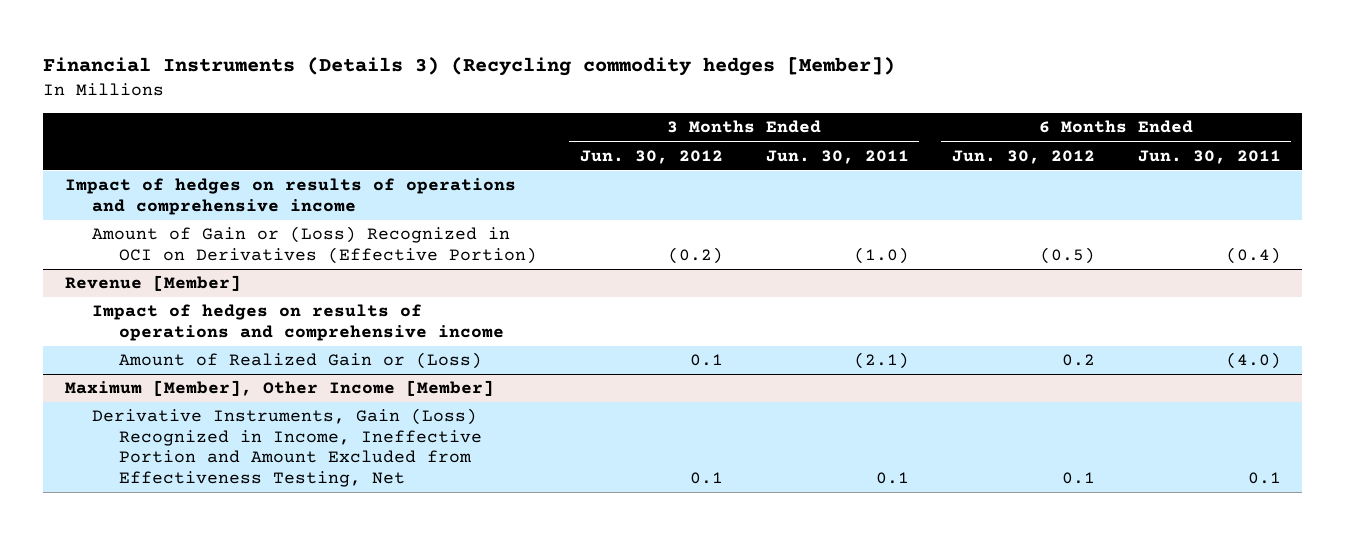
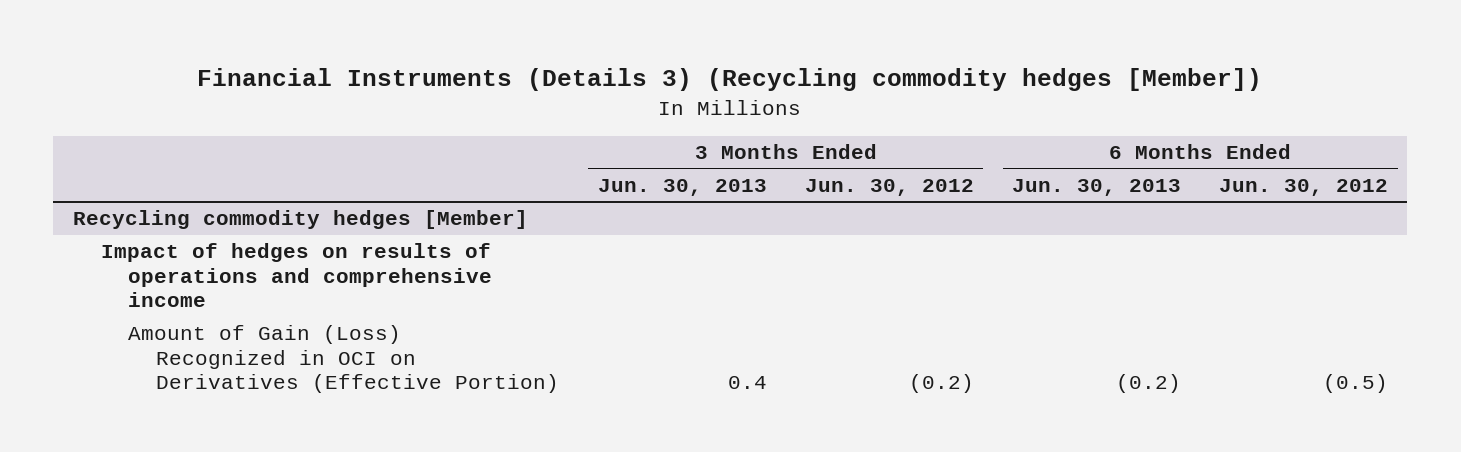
- | 3 Months Ended Jun. 30, 2012 | 3 Months Ended Jun. 30, 2011 | 6 Months Ended Jun. 30, 2012 | 6 Months Ended Jun. 30, 2011
+ | 3 Months Ended Jun. 30, 2013 | 3 Months Ended Jun. 30, 2012 | 6 Months Ended Jun. 30, 2013 | 6 Months Ended Jun. 30, 2012
- Impact of hedges on results of operations and comprehensive income
- Amount of Gain or (Loss) Recognized in OCI on Derivatives (Effective Portion) | (0.2) | (1.0) | (0.5) | (0.4)
- Revenue [Member]
+ Recycling commodity hedges [Member]
- Amount of Realized Gain or (Loss) | 0.1 | (2.1) | 0.2 | (4.0)
- Maximum [Member], Other Income [Member]
- Derivative Instruments, Gain (Loss) Recognized in Income, Ineffective Portion and Amount Excluded from Effectiveness Testing, Net | 0.1 | 0.1 | 0.1 | 0.1
+ Amount of Gain (Loss) Recognized in OCI on Derivatives (Effective Portion) | 0.4 | (0.2) | (0.2) | (0.5)

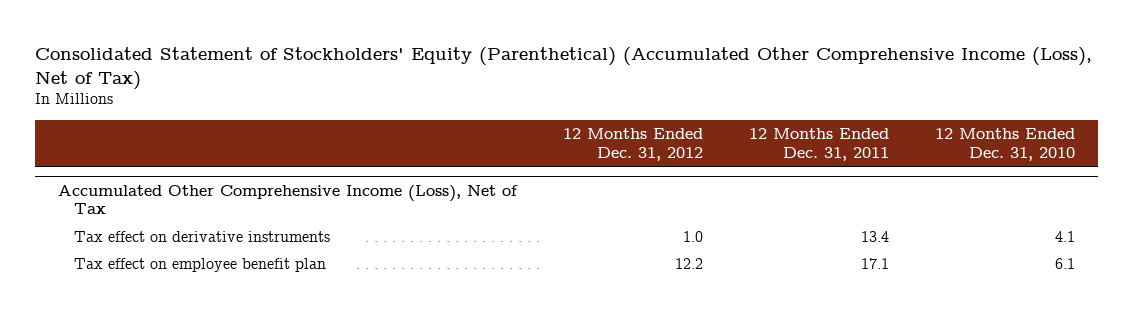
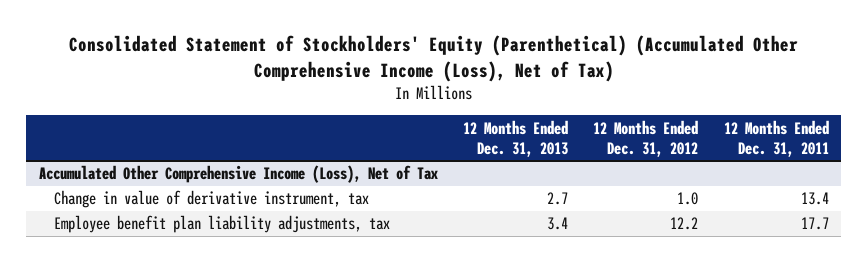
- | 12 Months Ended Dec. 31, 2012 | 12 Months Ended Dec. 31, 2011 | 12 Months Ended Dec. 31, 2010
+ | 12 Months Ended Dec. 31, 2013 | 12 Months Ended Dec. 31, 2012 | 12 Months Ended Dec. 31, 2011
@ Accumulated Other Comprehensive Income (Loss), Net of Tax
- Tax effect on derivative instruments | 1.0 | 13.4 | 4.1
- Tax effect on employee benefit plan | 12.2 | 17.1 | 6.1
+ Change in value of derivative instrument, tax | 2.7 | 1.0 | 13.4
+ Employee benefit plan liability adjustments, tax | 3.4 | 12.2 | 17.7

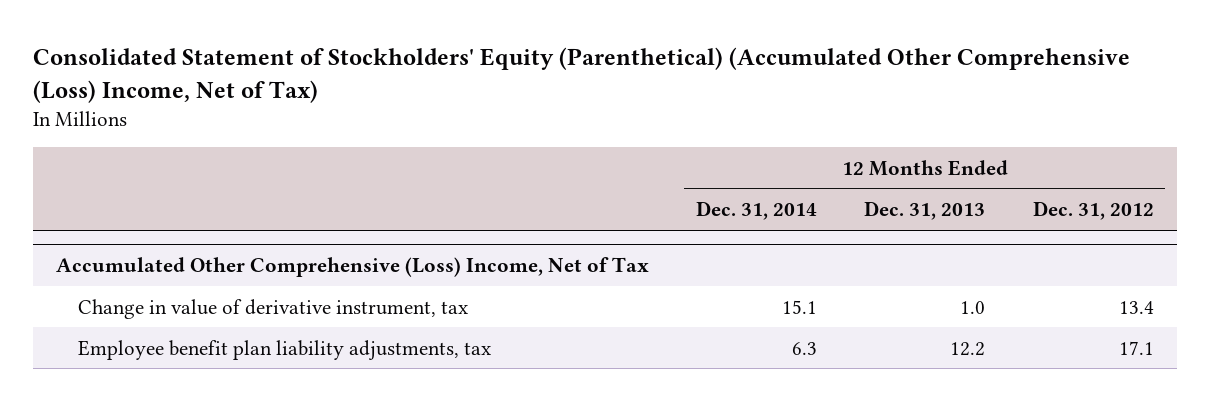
- Consolidated Statement of Stockholders' Equity (Parenthetical) (Accumulated Other Comprehensive Income (Loss), Net of Tax)
+ Consolidated Statement of Stockholders' Equity (Parenthetical) (Accumulated Other Comprehensive (Loss) Income, Net of Tax)
- | 12 Months Ended Dec. 31, 2013 | 12 Months Ended Dec. 31, 2012 | 12 Months Ended Dec. 31, 2011
+ | 12 Months Ended Dec. 31, 2014 | 12 Months Ended Dec. 31, 2013 | 12 Months Ended Dec. 31, 2012
- Accumulated Other Comprehensive Income (Loss), Net of Tax
- Change in value of derivative instrument, tax | 2.7 | 1.0 | 13.4
- Employee benefit plan liability adjustments, tax | 3.4 | 12.2 | 17.7
+ Accumulated Other Comprehensive (Loss) Income, Net of Tax
+ Change in value of derivative instrument, tax | 15.1 | 1.0 | 13.4
+ Employee benefit plan liability adjustments, tax | 6.3 | 12.2 | 17.1

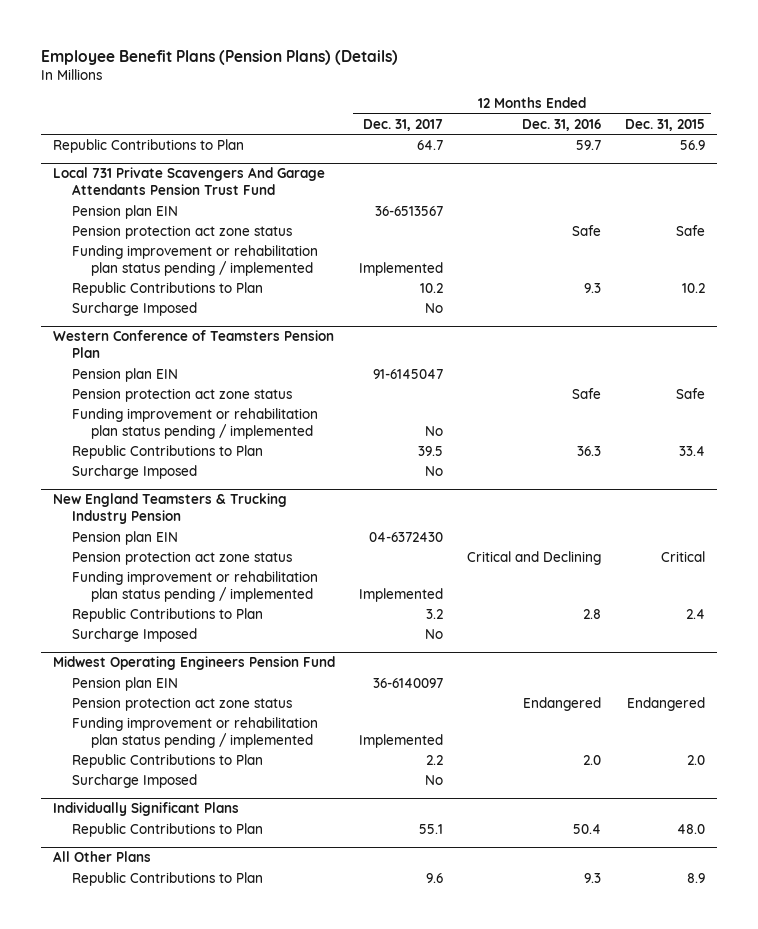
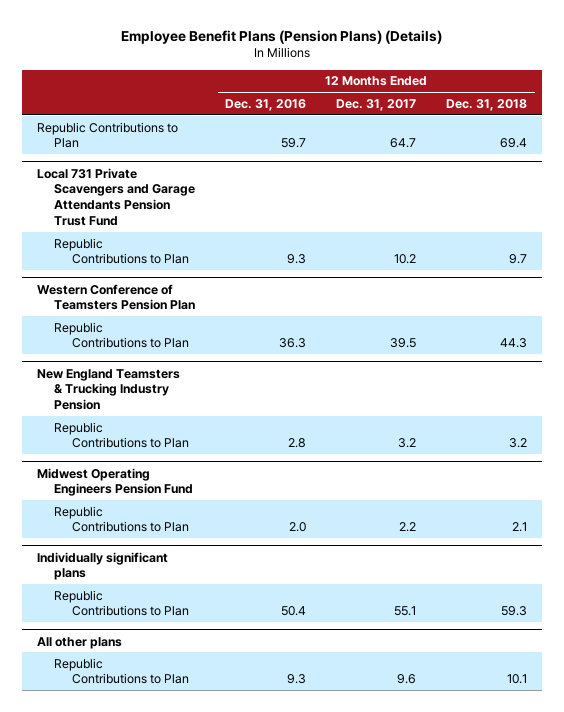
- | 12 Months Ended Dec. 31, 2017 | 12 Months Ended Dec. 31, 2016 | 12 Months Ended Dec. 31, 2015
+ | 12 Months Ended Dec. 31, 2016 | 12 Months Ended Dec. 31, 2017 | 12 Months Ended Dec. 31, 2018
- Local 731 Private Scavengers And Garage Attendants Pension Trust Fund
- Pension plan EIN | 36-6513567 | |
- Pension protection act zone status | | Safe | Safe
- Funding improvement or rehabilitation plan status pending / implemented | Implemented | |
+ Local 731 Private Scavengers and Garage Attendants Pension Trust Fund
- Surcharge Imposed | No | |
@ Western Conference of Teamsters Pension Plan
- Pension plan EIN | 91-6145047 | |
- Pension protection act zone status | | Safe | Safe
- Funding improvement or rehabilitation plan status pending / implemented | No | |
- Surcharge Imposed | No | |
@ New England Teamsters & Trucking Industry Pension
- Pension plan EIN | 04-6372430 | |
- Pension protection act zone status | | Critical and Declining | Critical
- Funding improvement or rehabilitation plan status pending / implemented | Implemented | |
- Surcharge Imposed | No | |
@ Midwest Operating Engineers Pension Fund
- Pension plan EIN | 36-6140097 | |
- Pension protection act zone status | | Endangered | Endangered
- Funding improvement or rehabilitation plan status pending / implemented | Implemented | |
- Surcharge Imposed | No | |
- Individually Significant Plans
+ Individually significant plans
- All Other Plans
+ All other plans

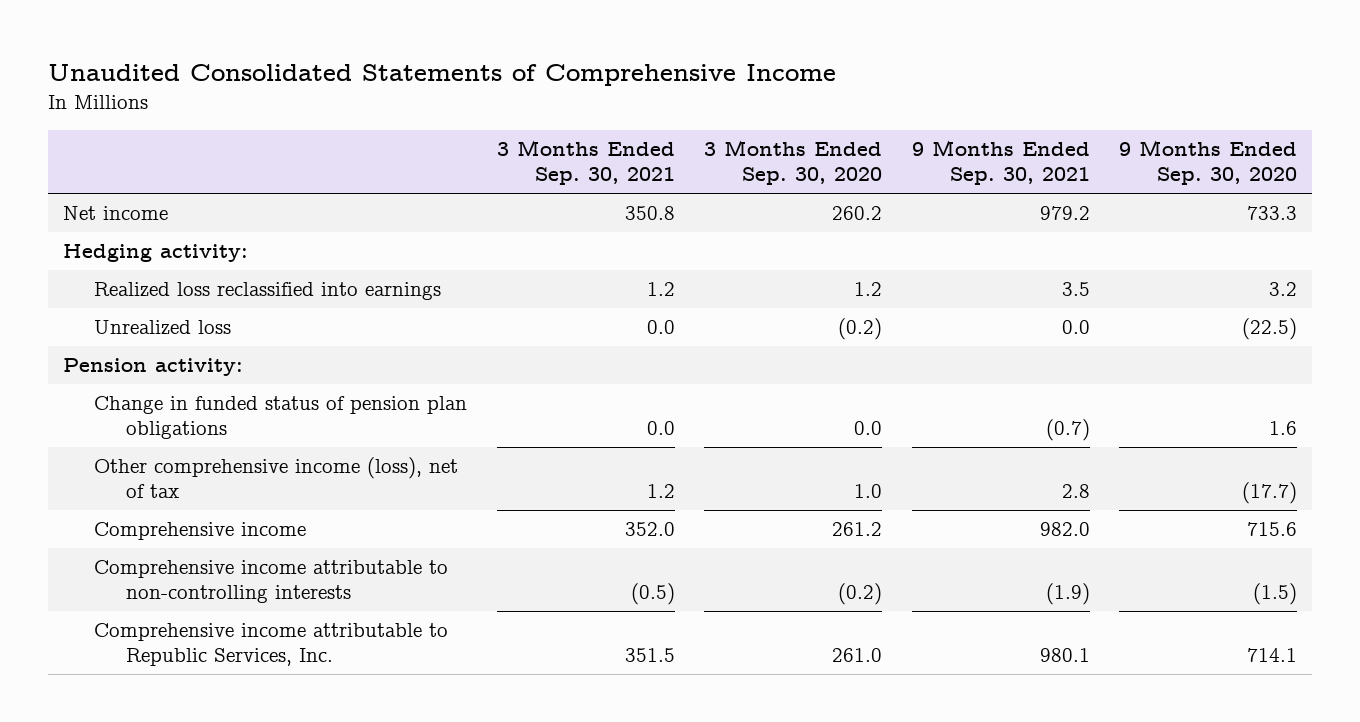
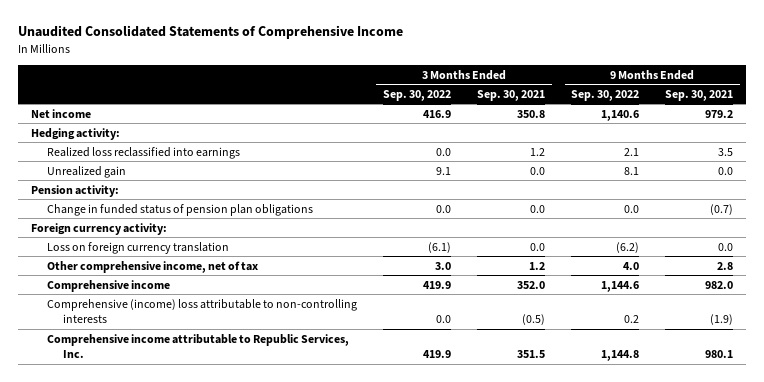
- | 3 Months Ended Sep. 30, 2021 | 3 Months Ended Sep. 30, 2020 | 9 Months Ended Sep. 30, 2021 | 9 Months Ended Sep. 30, 2020
+ | 3 Months Ended Sep. 30, 2022 | 3 Months Ended Sep. 30, 2021 | 9 Months Ended Sep. 30, 2022 | 9 Months Ended Sep. 30, 2021
- Unrealized loss | 0.0 | (0.2) | 0.0 | (22.5)
+ Unrealized gain | 9.1 | 0.0 | 8.1 | 0.0
- Other comprehensive income (loss), net of tax | 1.2 | 1.0 | 2.8 | (17.7)
+ Foreign currency activity:
+ Loss on foreign currency translation | (6.1) | 0.0 | (6.2) | 0.0
+ Other comprehensive income, net of tax | 3.0 | 1.2 | 4.0 | 2.8
- Comprehensive income attributable to non-controlling interests | (0.5) | (0.2) | (1.9) | (1.5)
+ Comprehensive (income) loss attributable to non-controlling interests | 0.0 | (0.5) | 0.2 | (1.9)

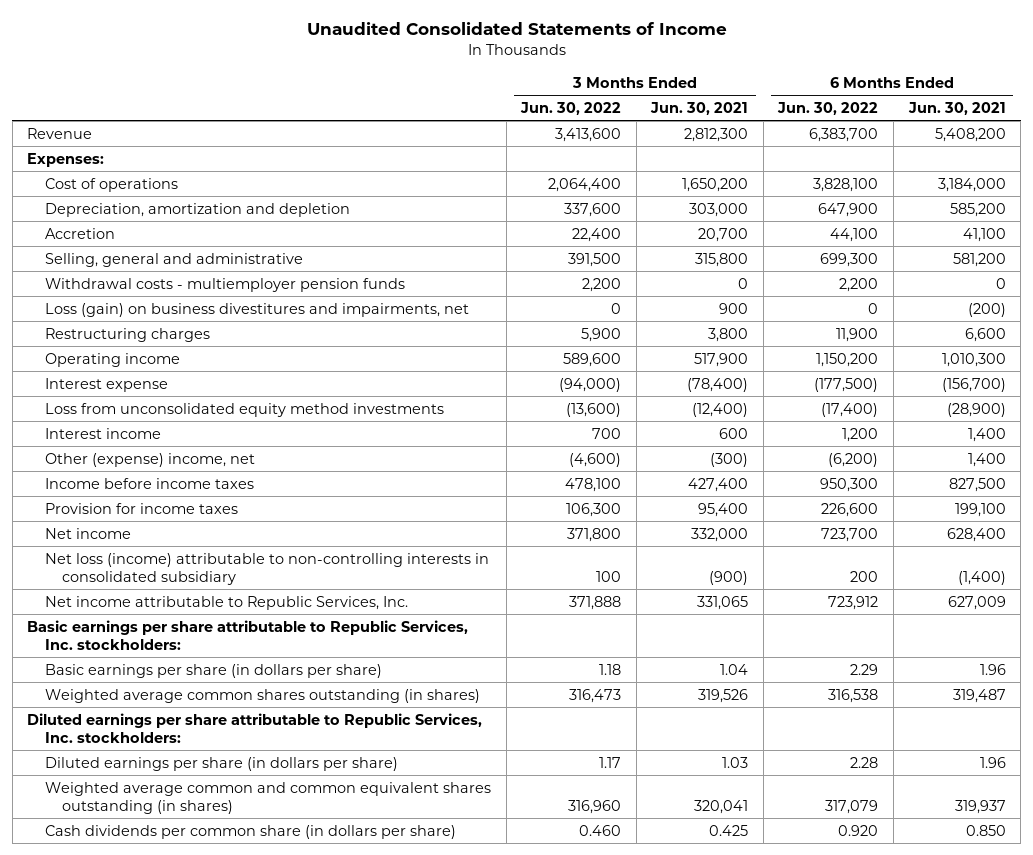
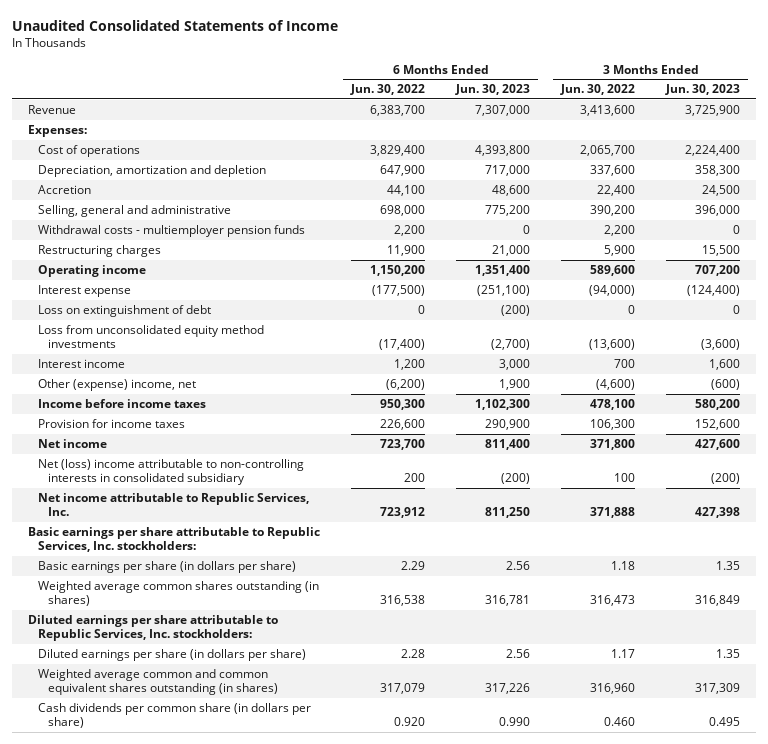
- | 3 Months Ended Jun. 30, 2022 | 3 Months Ended Jun. 30, 2021 | 6 Months Ended Jun. 30, 2022 | 6 Months Ended Jun. 30, 2021
+ | 6 Months Ended Jun. 30, 2022 | 6 Months Ended Jun. 30, 2023 | 3 Months Ended Jun. 30, 2022 | 3 Months Ended Jun. 30, 2023
- Cost of operations | 2,064,400 | 1,650,200 | 3,828,100 | 3,184,000
+ Cost of operations | 3,829,400 | 4,393,800 | 2,065,700 | 2,224,400
- Selling, general and administrative | 391,500 | 315,800 | 699,300 | 581,200
+ Selling, general and administrative | 698,000 | 775,200 | 390,200 | 396,000
- Loss (gain) on business divestitures and impairments, net | 0 | 900 | 0 | (200)
+ Loss on extinguishment of debt | 0 | (200) | 0 | 0
- Net loss (income) attributable to non-controlling interests in consolidated subsidiary | 100 | (900) | 200 | (1,400)
+ Net (loss) income attributable to non-controlling interests in consolidated subsidiary | 200 | (200) | 100 | (200)

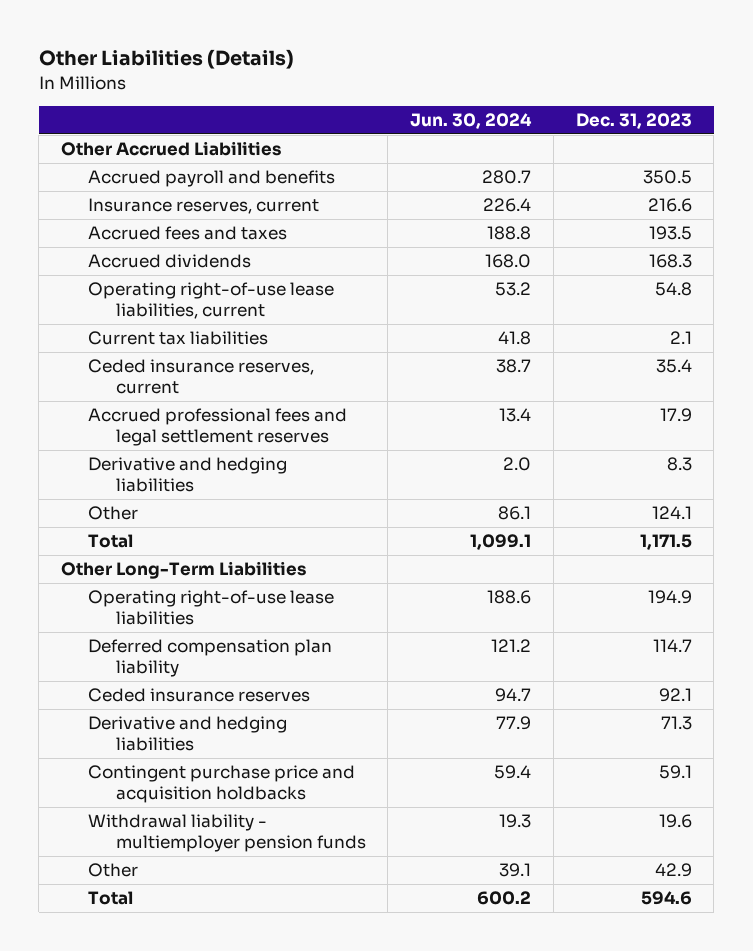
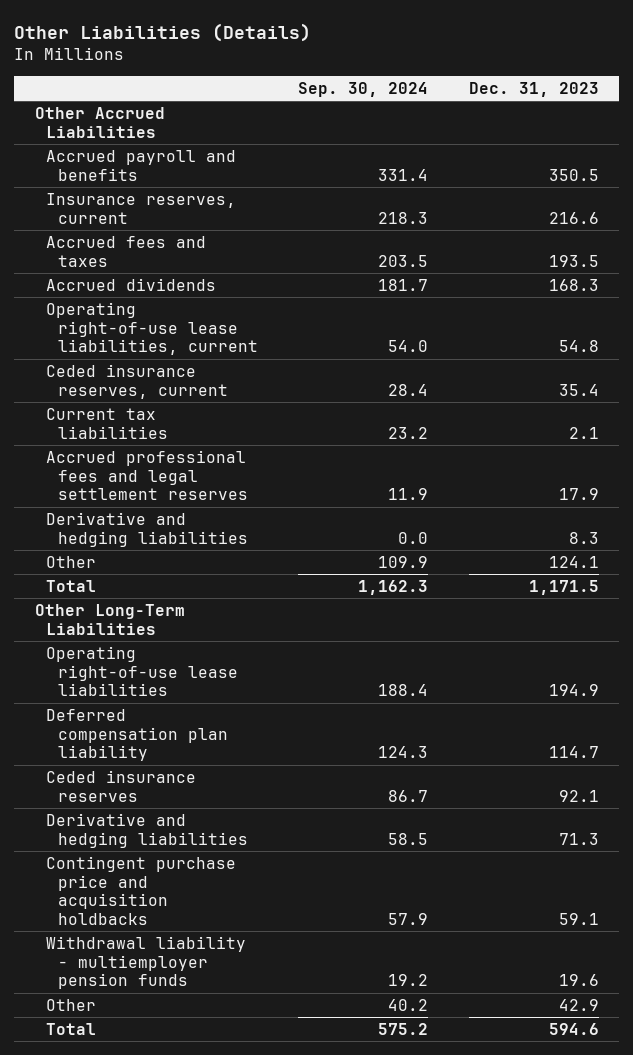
- | Jun. 30, 2024 | Dec. 31, 2023
+ | Sep. 30, 2024 | Dec. 31, 2023
moved down: Current tax liabilities | 23.2 | 2.1

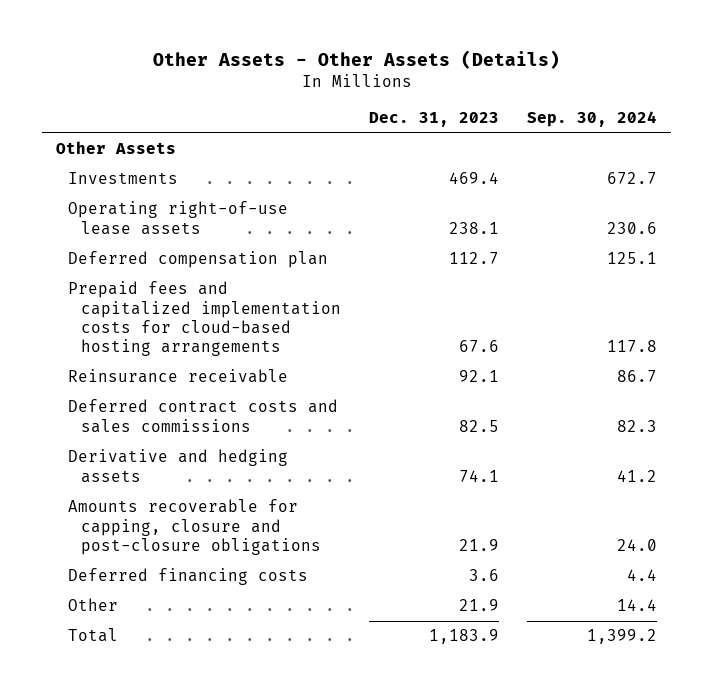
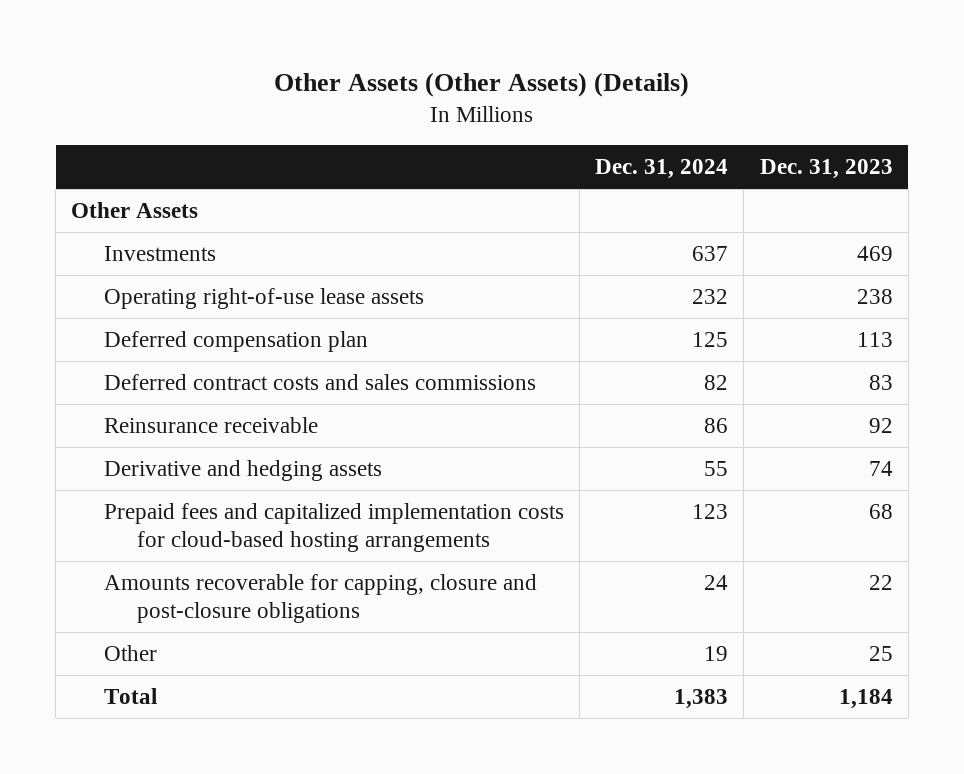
- Other Assets - Other Assets (Details)
+ Other Assets (Other Assets) (Details)
- | Dec. 31, 2023 | Sep. 30, 2024
+ | Dec. 31, 2024 | Dec. 31, 2023
- Investments | 469.4 | 672.7
- Operating right-of-use lease assets | 238.1 | 230.6
- Deferred compensation plan | 112.7 | 125.1
- Prepaid fees and capitalized implementation costs for cloud-based hosting arrangements | 67.6 | 117.8
- Reinsurance receivable | 92.1 | 86.7
- Deferred contract costs and sales commissions | 82.5 | 82.3
- Derivative and hedging assets | 74.1 | 41.2
- Amounts recoverable for capping, closure and post-closure obligations | 21.9 | 24.0
- Deferred financing costs | 3.6 | 4.4
- Other | 21.9 | 14.4
- Total | 1,183.9 | 1,399.2
+ Investments | 637 | 469
+ Operating right-of-use lease assets | 232 | 238
+ Deferred compensation plan | 125 | 113
+ Deferred contract costs and sales commissions | 82 | 83
+ Reinsurance receivable | 86 | 92
+ Derivative and hedging assets | 55 | 74
+ Prepaid fees and capitalized implementation costs for cloud-based hosting arrangements | 123 | 68
+ Amounts recoverable for capping, closure and post-closure obligations | 24 | 22
+ Other | 19 | 25
+ Total | 1,383 | 1,184

